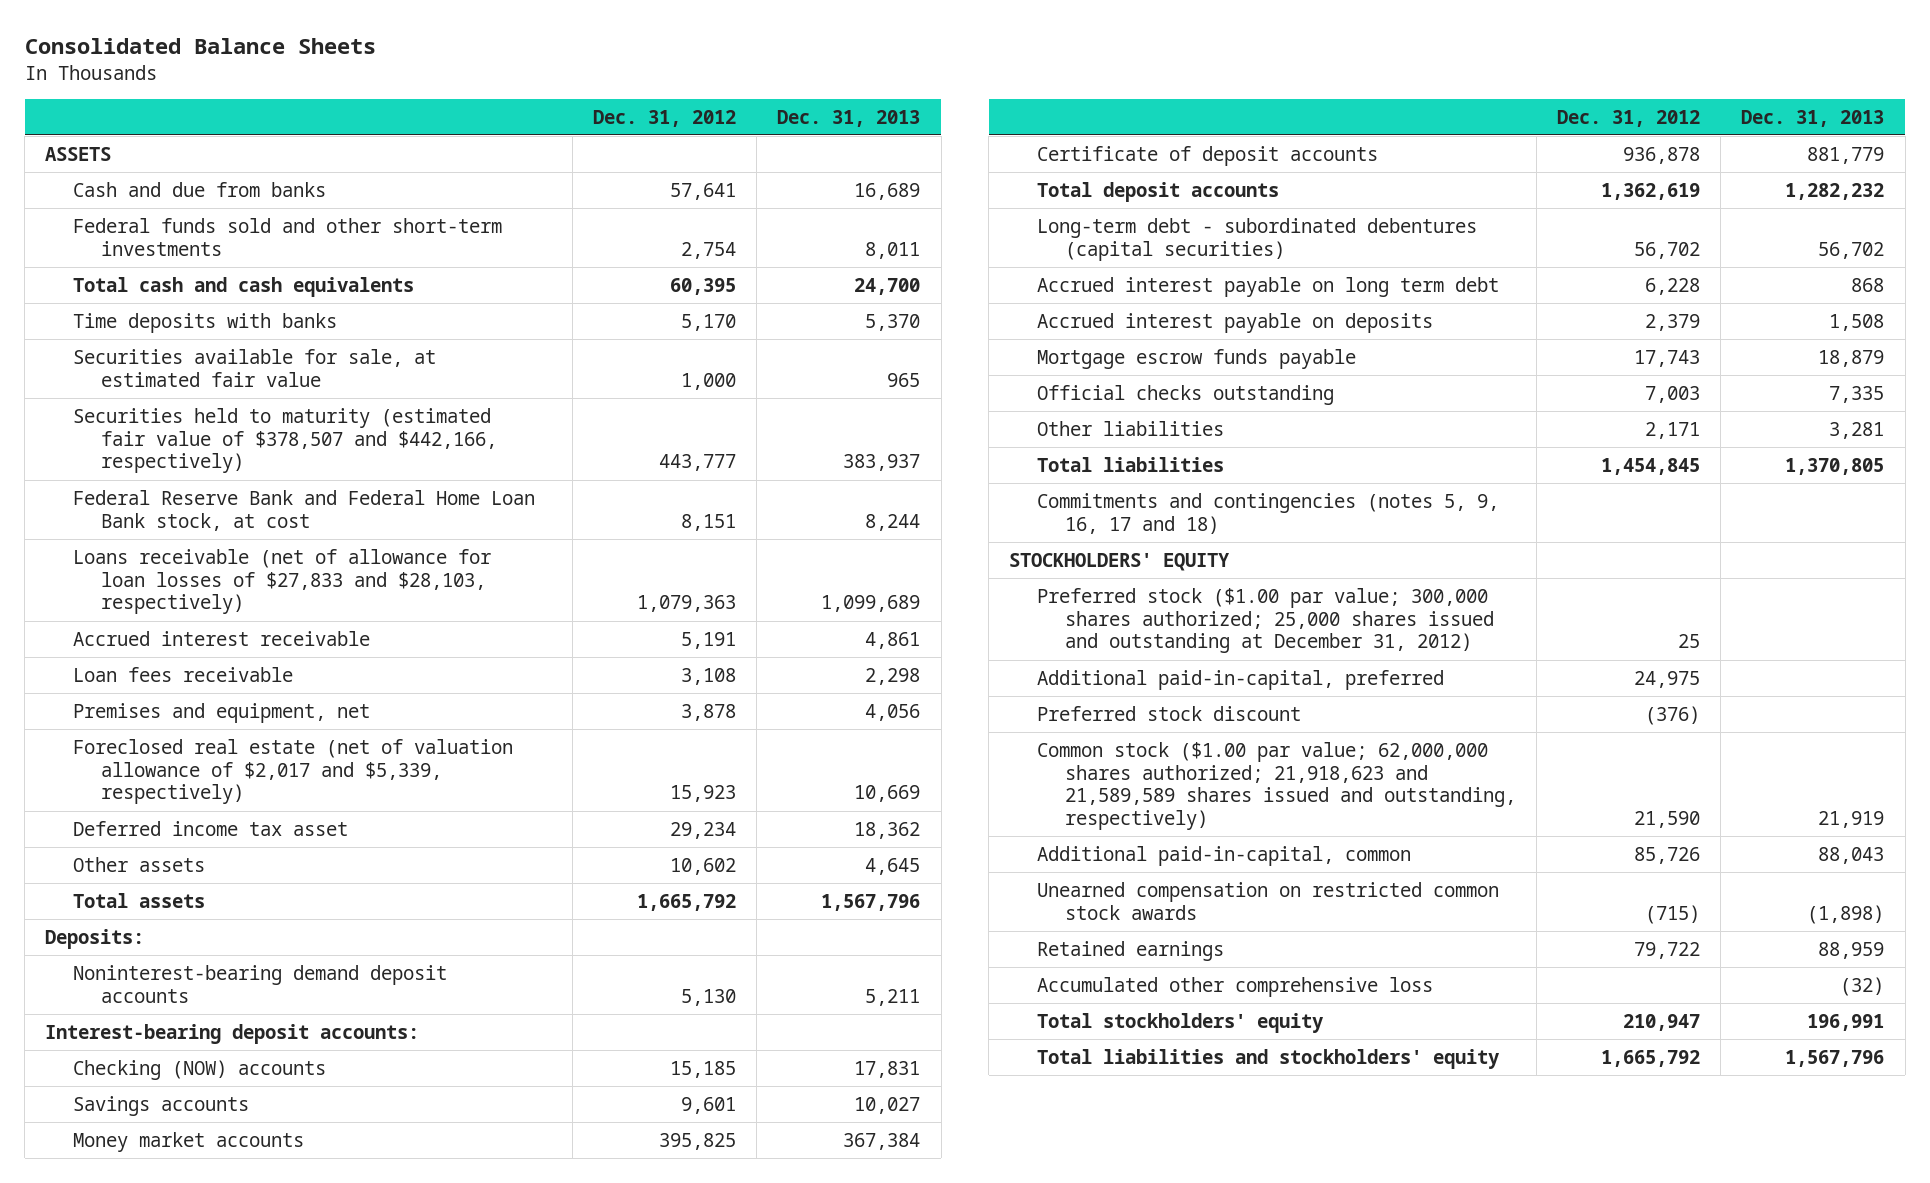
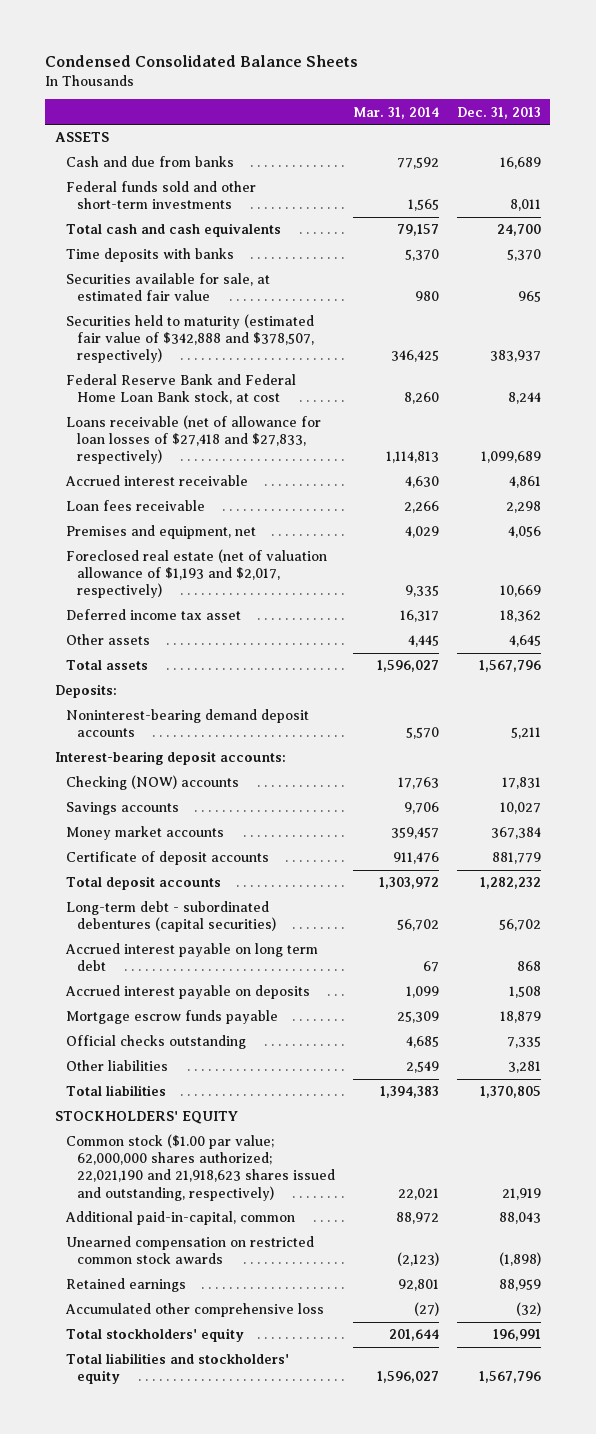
- Consolidated Balance Sheets
+ Condensed Consolidated Balance Sheets
- | Dec. 31, 2012 | Dec. 31, 2013
+ | Mar. 31, 2014 | Dec. 31, 2013
- Securities held to maturity (estimated fair value of $378,507 and $442,166, respectively) | 443,777 | 383,937
+ Securities held to maturity (estimated fair value of $342,888 and $378,507, respectively) | 346,425 | 383,937
- Loans receivable (net of allowance for loan losses of $27,833 and $28,103, respectively) | 1,079,363 | 1,099,689
+ Loans receivable (net of allowance for loan losses of $27,418 and $27,833, respectively) | 1,114,813 | 1,099,689
- Foreclosed real estate (net of valuation allowance of $2,017 and $5,339, respectively) | 15,923 | 10,669
+ Foreclosed real estate (net of valuation allowance of $1,193 and $2,017, respectively) | 9,335 | 10,669
- Commitments and contingencies (notes 5, 9, 16, 17 and 18)
- Preferred stock ($1.00 par value; 300,000 shares authorized; 25,000 shares issued and outstanding at December 31, 2012) | 25 |
- Additional paid-in-capital, preferred | 24,975 |
- Preferred stock discount | (376) |
- Common stock ($1.00 par value; 62,000,000 shares authorized; 21,918,623 and 21,589,589 shares issued and outstanding, respectively) | 21,590 | 21,919
+ Common stock ($1.00 par value; 62,000,000 shares authorized; 22,021,190 and 21,918,623 shares issued and outstanding, respectively) | 22,021 | 21,919

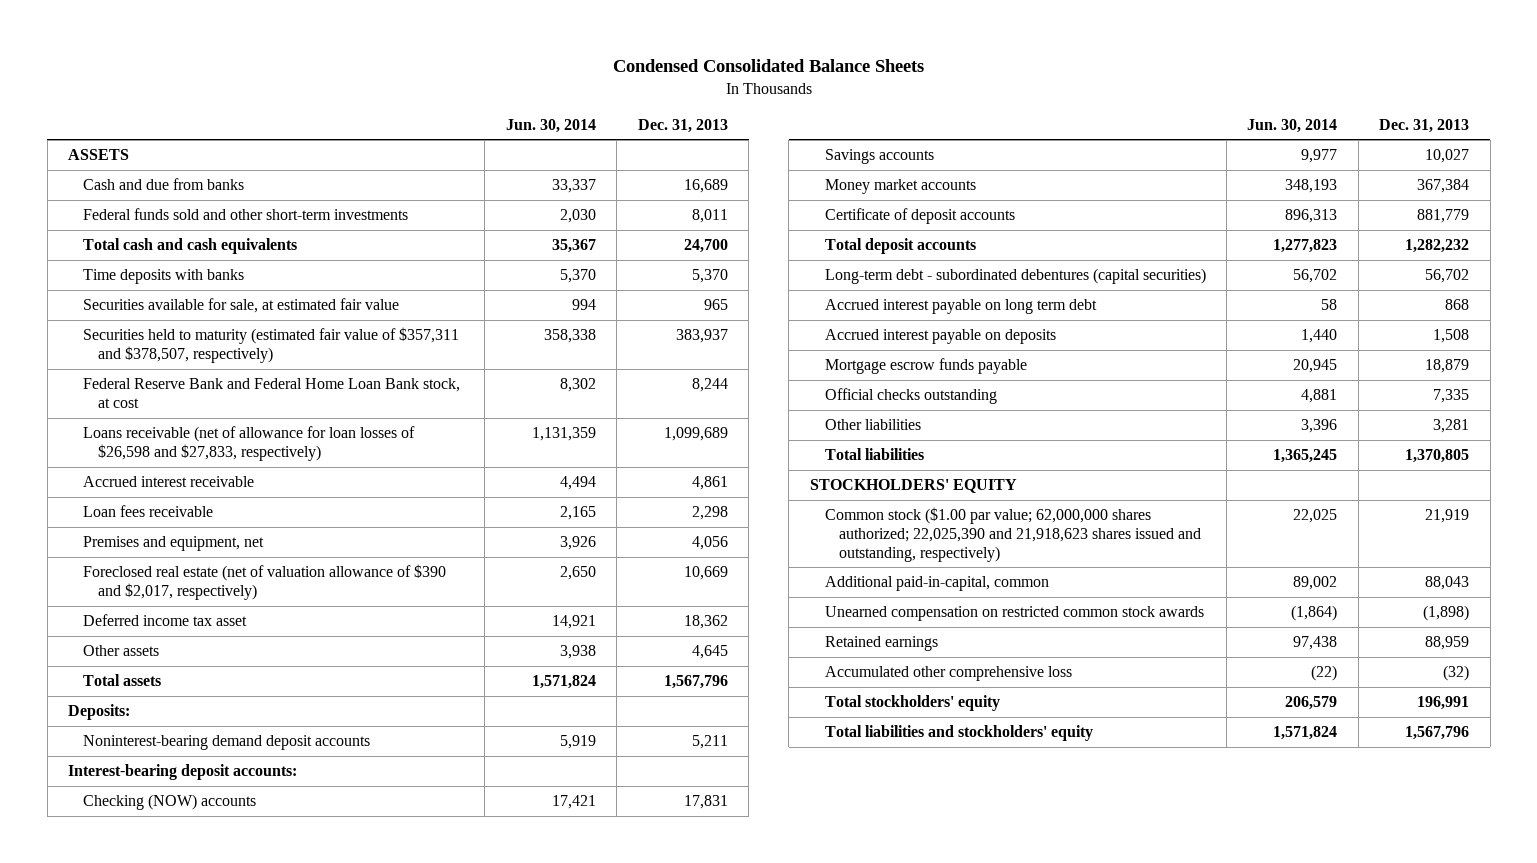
- | Mar. 31, 2014 | Dec. 31, 2013
+ | Jun. 30, 2014 | Dec. 31, 2013
- Securities held to maturity (estimated fair value of $342,888 and $378,507, respectively) | 346,425 | 383,937
+ Securities held to maturity (estimated fair value of $357,311 and $378,507, respectively) | 358,338 | 383,937
- Loans receivable (net of allowance for loan losses of $27,418 and $27,833, respectively) | 1,114,813 | 1,099,689
+ Loans receivable (net of allowance for loan losses of $26,598 and $27,833, respectively) | 1,131,359 | 1,099,689
- Foreclosed real estate (net of valuation allowance of $1,193 and $2,017, respectively) | 9,335 | 10,669
+ Foreclosed real estate (net of valuation allowance of $390 and $2,017, respectively) | 2,650 | 10,669
- Common stock ($1.00 par value; 62,000,000 shares authorized; 22,021,190 and 21,918,623 shares issued and outstanding, respectively) | 22,021 | 21,919
+ Common stock ($1.00 par value; 62,000,000 shares authorized; 22,025,390 and 21,918,623 shares issued and outstanding, respectively) | 22,025 | 21,919

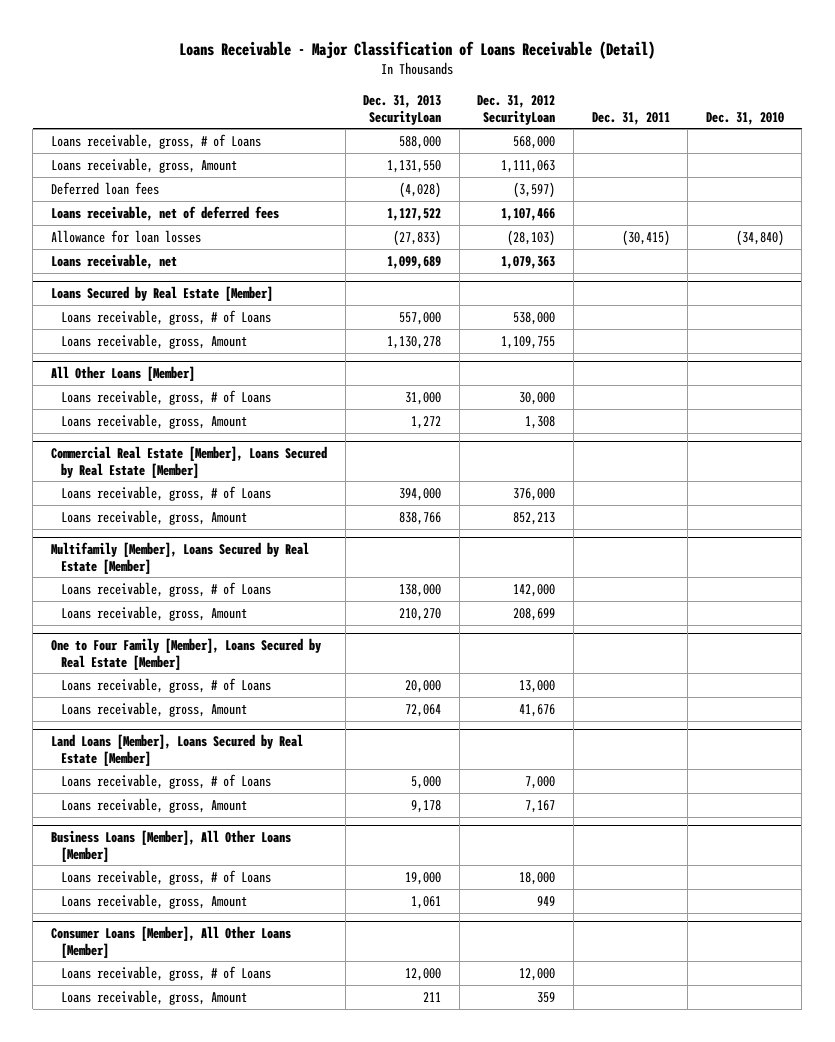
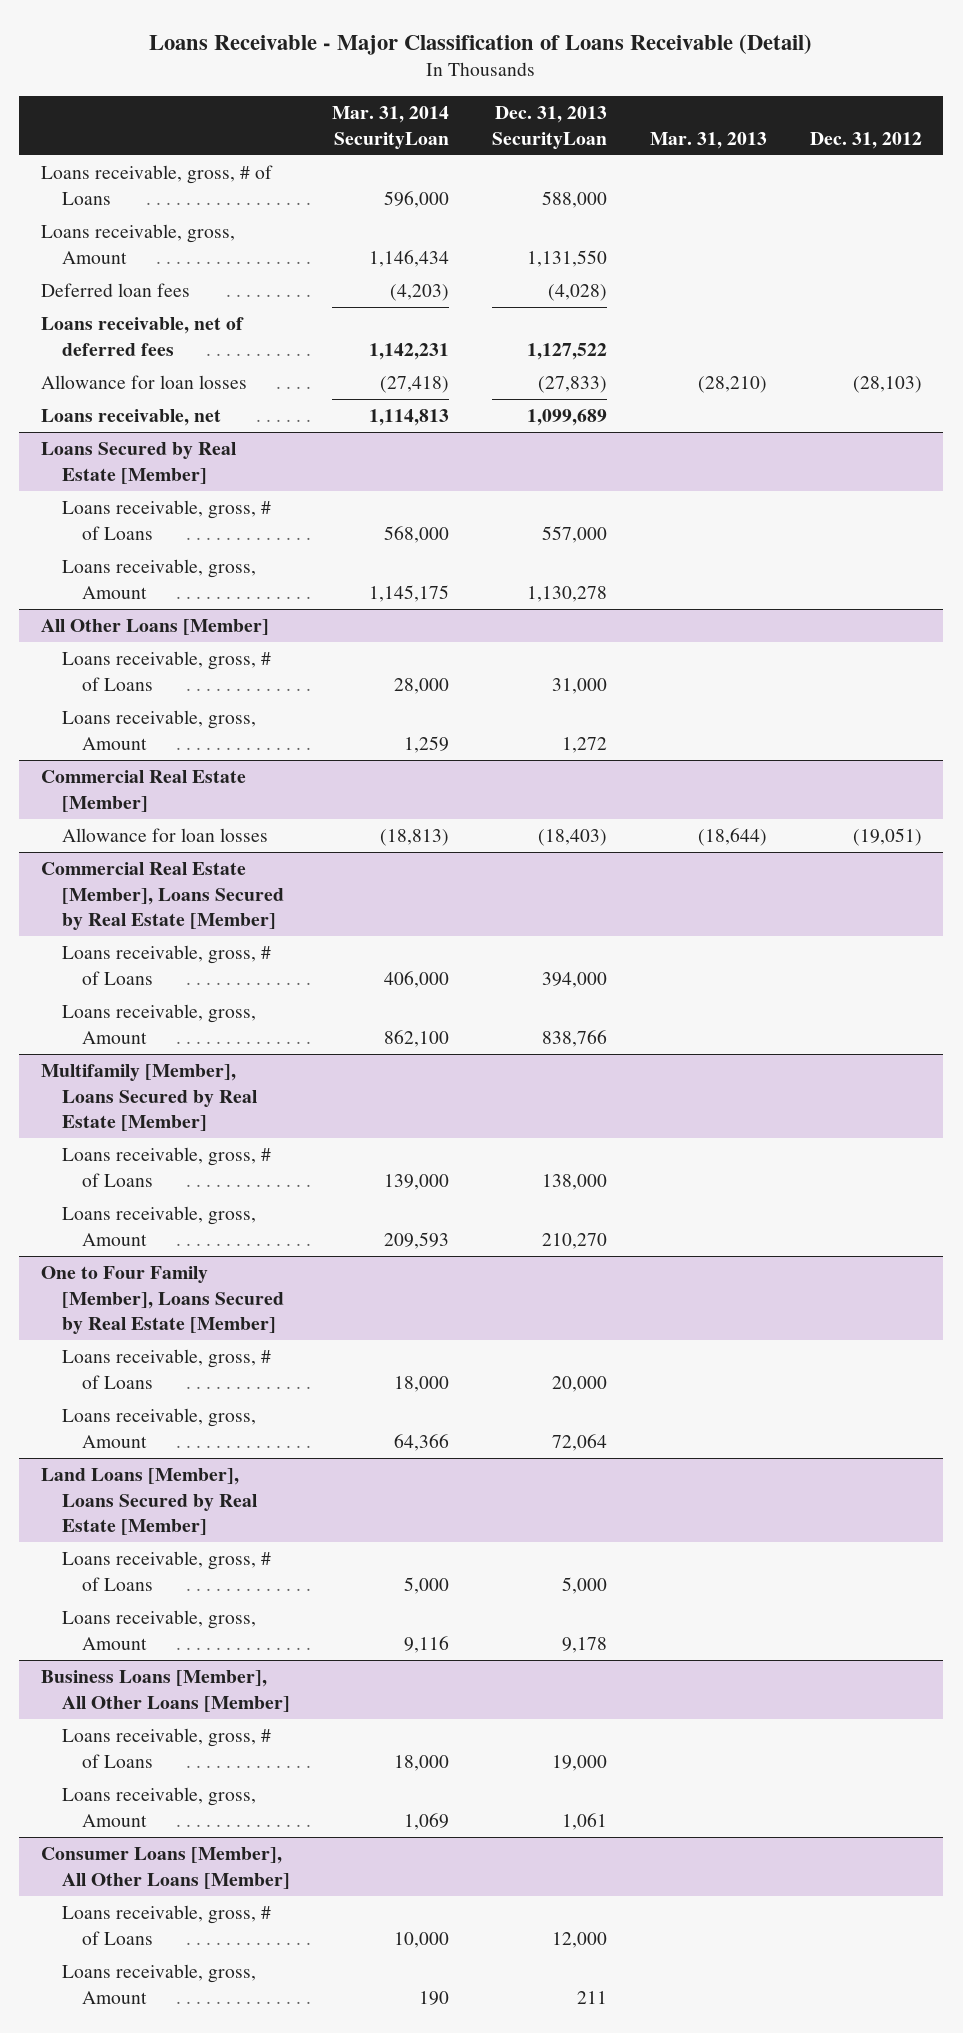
- | Dec. 31, 2013 SecurityLoan | Dec. 31, 2012 SecurityLoan | Dec. 31, 2011 | Dec. 31, 2010
+ | Mar. 31, 2014 SecurityLoan | Dec. 31, 2013 SecurityLoan | Mar. 31, 2013 | Dec. 31, 2012
+ Commercial Real Estate [Member]
+ Allowance for loan losses | (18,813) | (18,403) | (18,644) | (19,051)

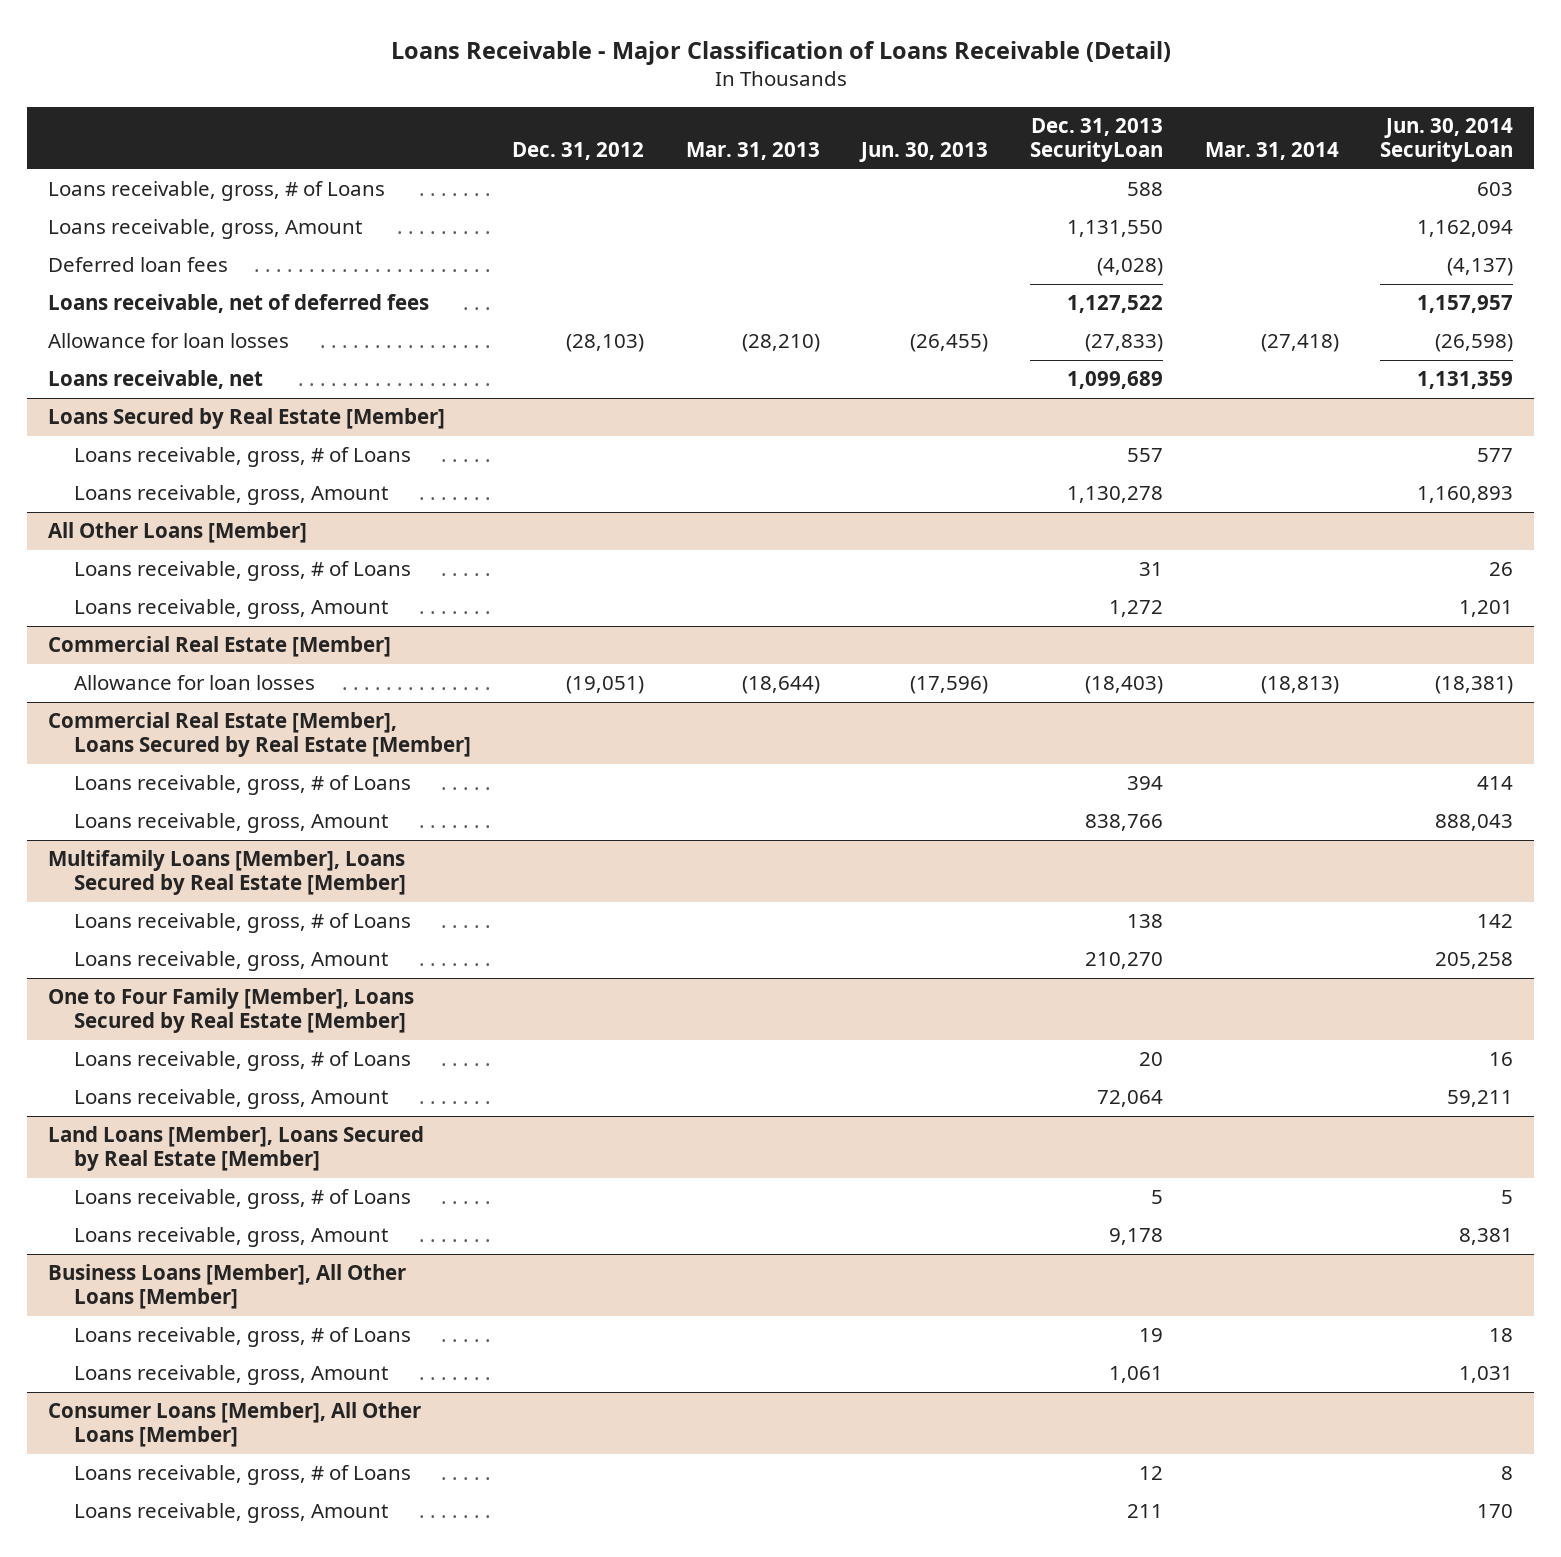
- | Mar. 31, 2014 SecurityLoan | Dec. 31, 2013 SecurityLoan | Mar. 31, 2013 | Dec. 31, 2012
+ | Dec. 31, 2012 | Mar. 31, 2013 | Jun. 30, 2013 | Dec. 31, 2013 SecurityLoan | Mar. 31, 2014 | Jun. 30, 2014 SecurityLoan
- Loans receivable, gross, # of Loans | 596,000 | 588,000 | |
+ Loans receivable, gross, # of Loans | | | | 588 | | 603
@ Loans Secured by Real Estate [Member]
- Loans receivable, gross, # of Loans | 568,000 | 557,000 | |
+ Loans receivable, gross, # of Loans | | | | 557 | | 577
@ All Other Loans [Member]
- Loans receivable, gross, # of Loans | 28,000 | 31,000 | |
+ Loans receivable, gross, # of Loans | | | | 31 | | 26
@ Commercial Real Estate [Member], Loans Secured by Real Estate [Member]
- Loans receivable, gross, # of Loans | 406,000 | 394,000 | |
+ Loans receivable, gross, # of Loans | | | | 394 | | 414
- Multifamily [Member], Loans Secured by Real Estate [Member]
- Loans receivable, gross, # of Loans | 139,000 | 138,000 | |
+ Multifamily Loans [Member], Loans Secured by Real Estate [Member]
+ Loans receivable, gross, # of Loans | | | | 138 | | 142
@ One to Four Family [Member], Loans Secured by Real Estate [Member]
- Loans receivable, gross, # of Loans | 18,000 | 20,000 | |
+ Loans receivable, gross, # of Loans | | | | 20 | | 16
@ Land Loans [Member], Loans Secured by Real Estate [Member]
- Loans receivable, gross, # of Loans | 5,000 | 5,000 | |
+ Loans receivable, gross, # of Loans | | | | 5 | | 5
@ Business Loans [Member], All Other Loans [Member]
- Loans receivable, gross, # of Loans | 18,000 | 19,000 | |
+ Loans receivable, gross, # of Loans | | | | 19 | | 18
@ Consumer Loans [Member], All Other Loans [Member]
- Loans receivable, gross, # of Loans | 10,000 | 12,000 | |
+ Loans receivable, gross, # of Loans | | | | 12 | | 8

